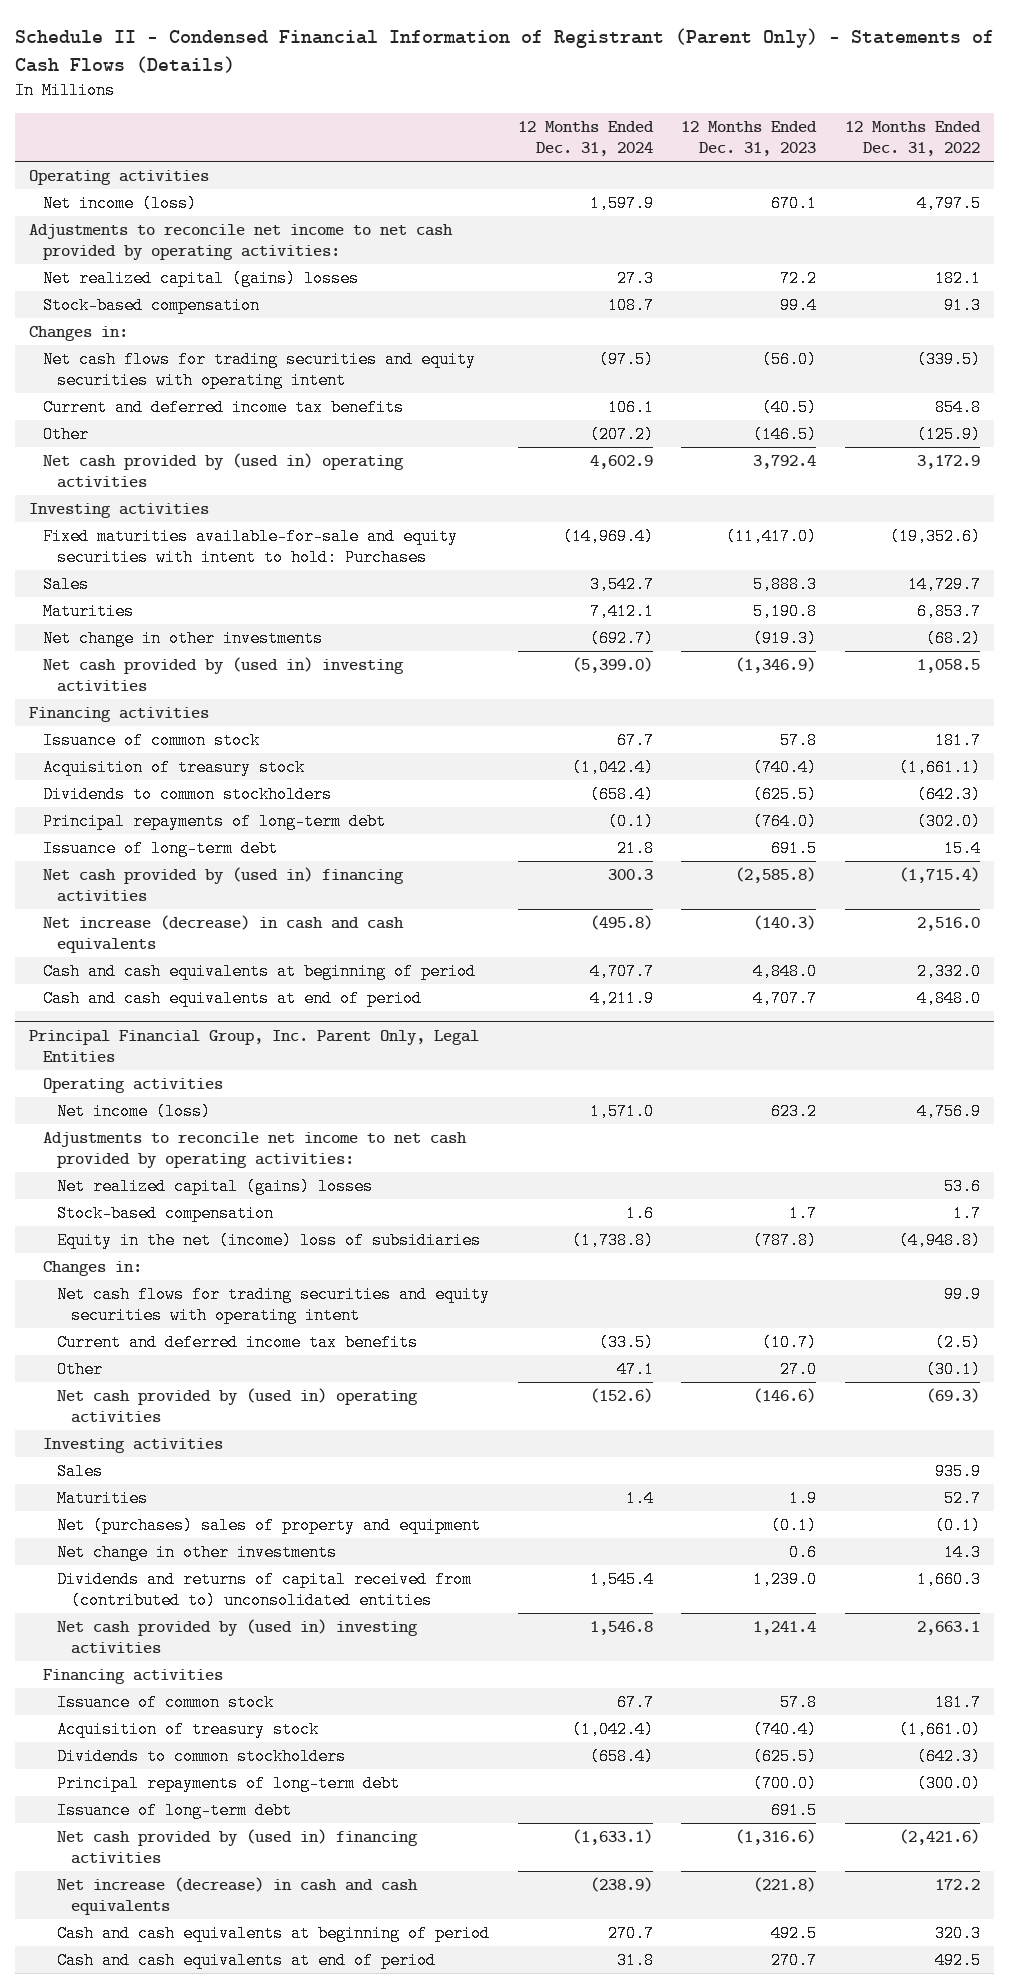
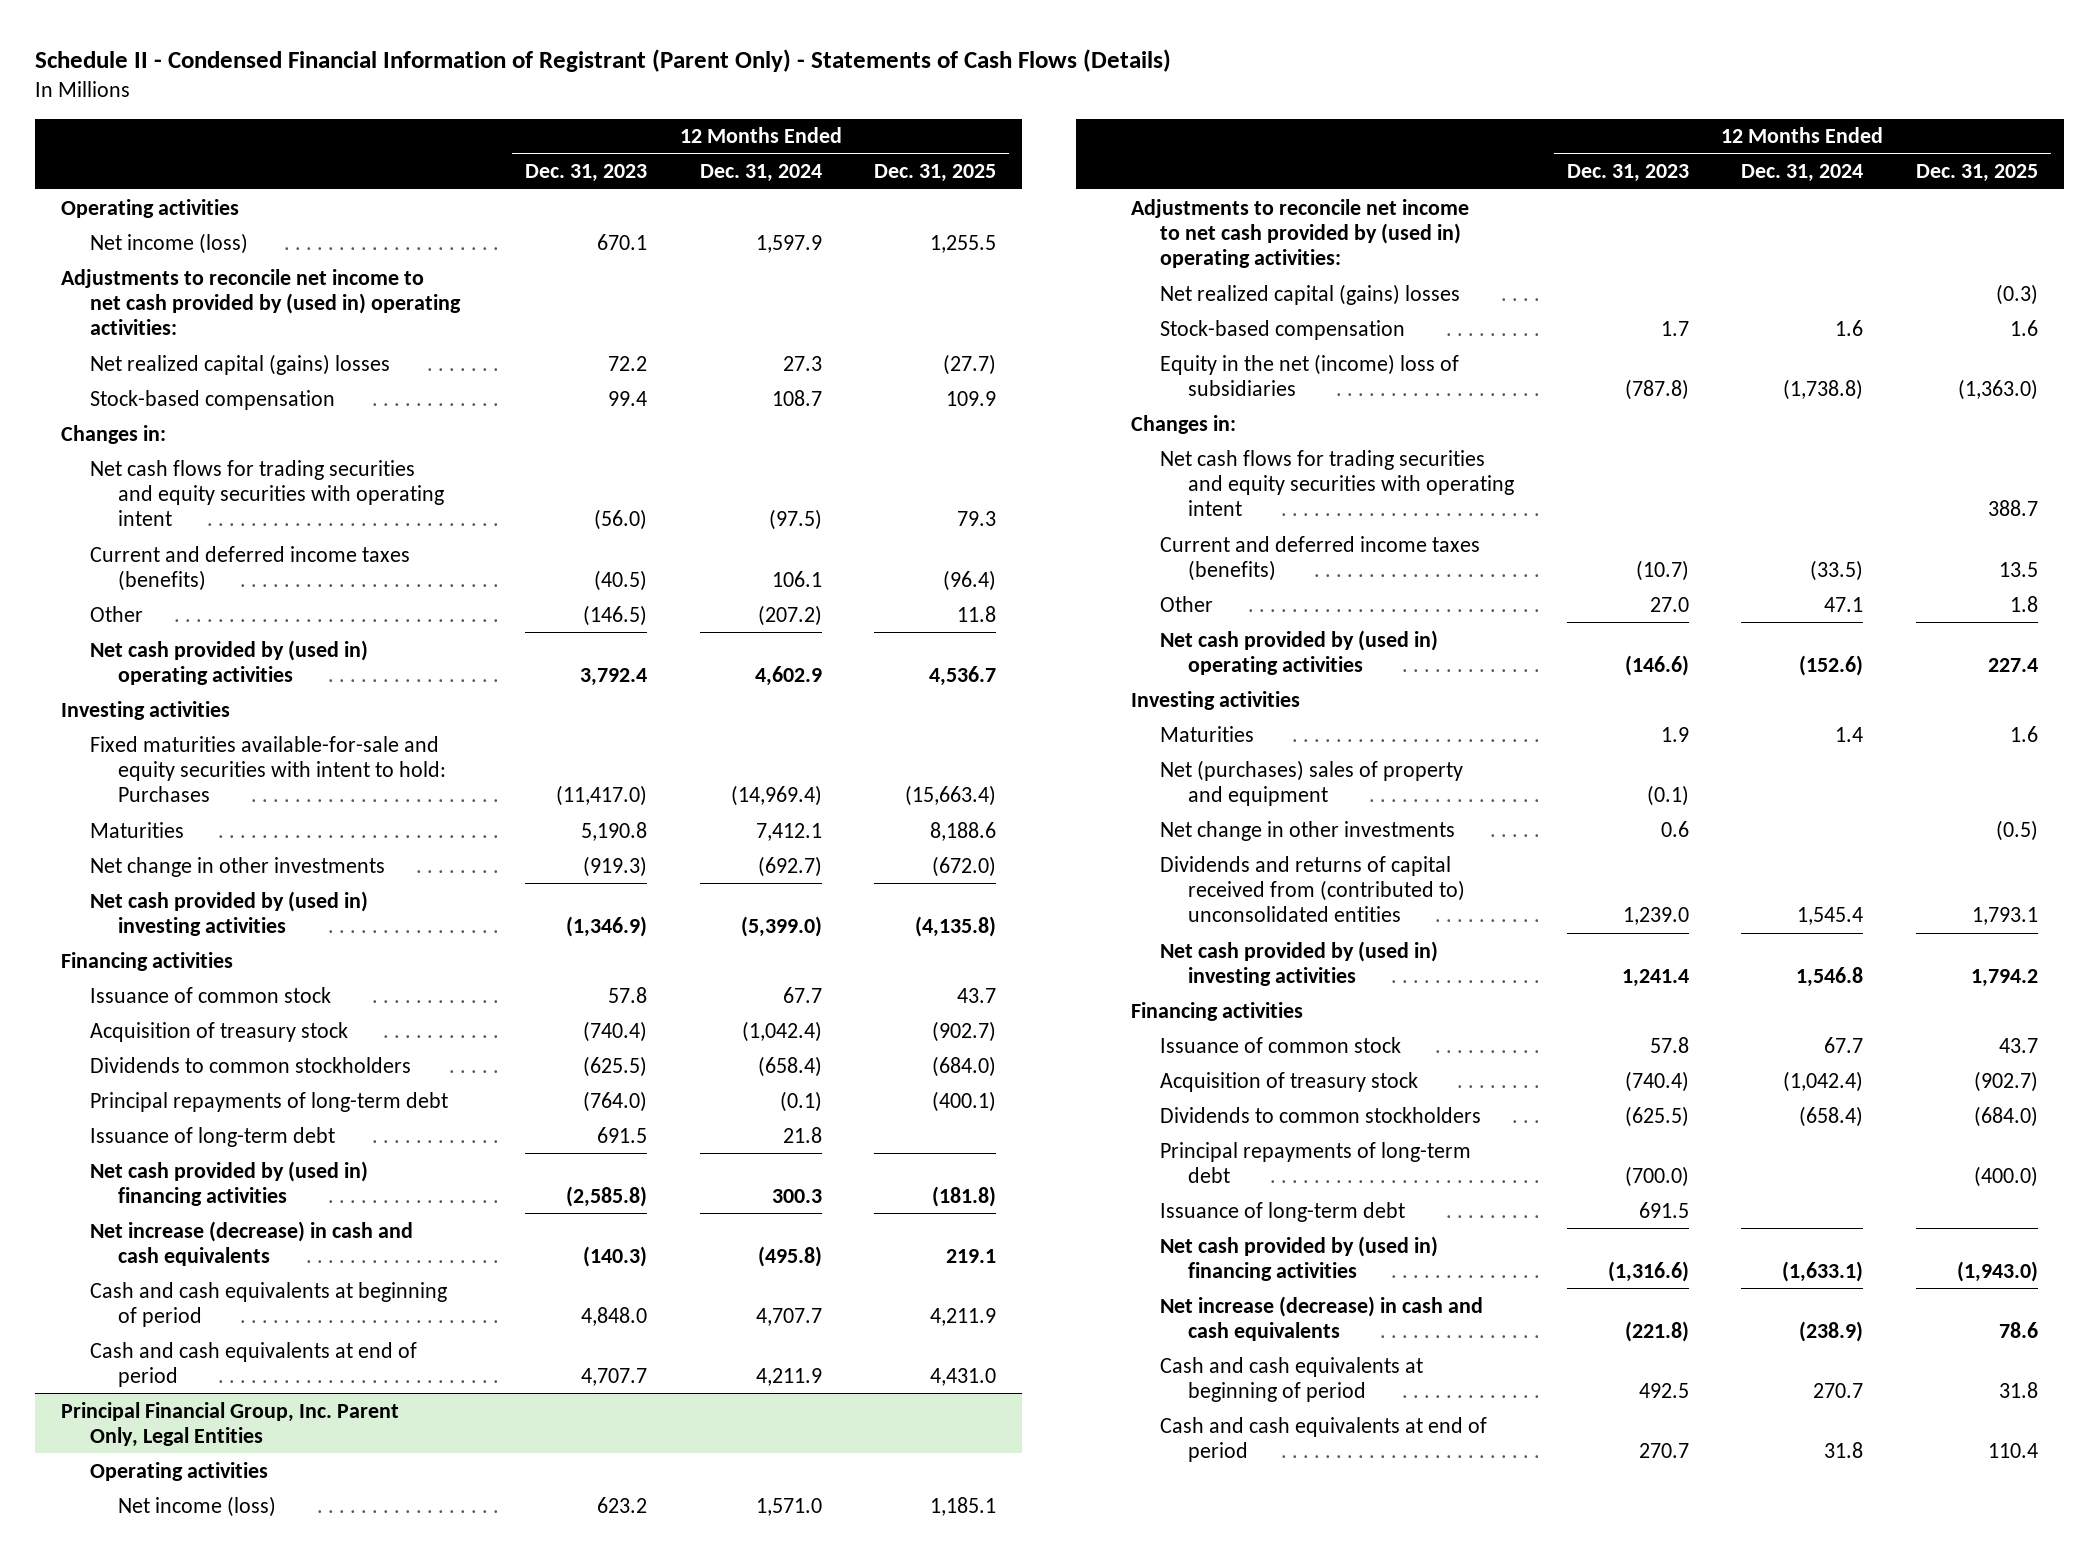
- | 12 Months Ended Dec. 31, 2024 | 12 Months Ended Dec. 31, 2023 | 12 Months Ended Dec. 31, 2022
+ | 12 Months Ended Dec. 31, 2023 | 12 Months Ended Dec. 31, 2024 | 12 Months Ended Dec. 31, 2025
- Adjustments to reconcile net income to net cash provided by operating activities:
+ Adjustments to reconcile net income to net cash provided by (used in) operating activities:
- Current and deferred income tax benefits | 106.1 | (40.5) | 854.8
+ Current and deferred income taxes (benefits) | (40.5) | 106.1 | (96.4)
- Sales | 3,542.7 | 5,888.3 | 14,729.7
@ Principal Financial Group, Inc. Parent Only, Legal Entities
- Adjustments to reconcile net income to net cash provided by operating activities:
+ Adjustments to reconcile net income to net cash provided by (used in) operating activities:
- Current and deferred income tax benefits | (33.5) | (10.7) | (2.5)
+ Current and deferred income taxes (benefits) | (10.7) | (33.5) | 13.5
- Sales | | | 935.9

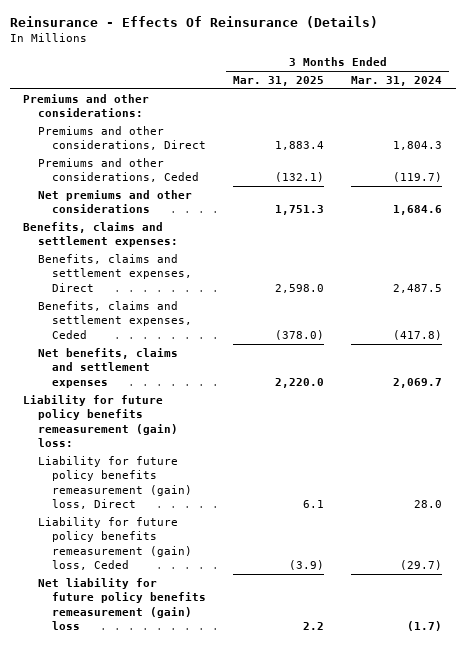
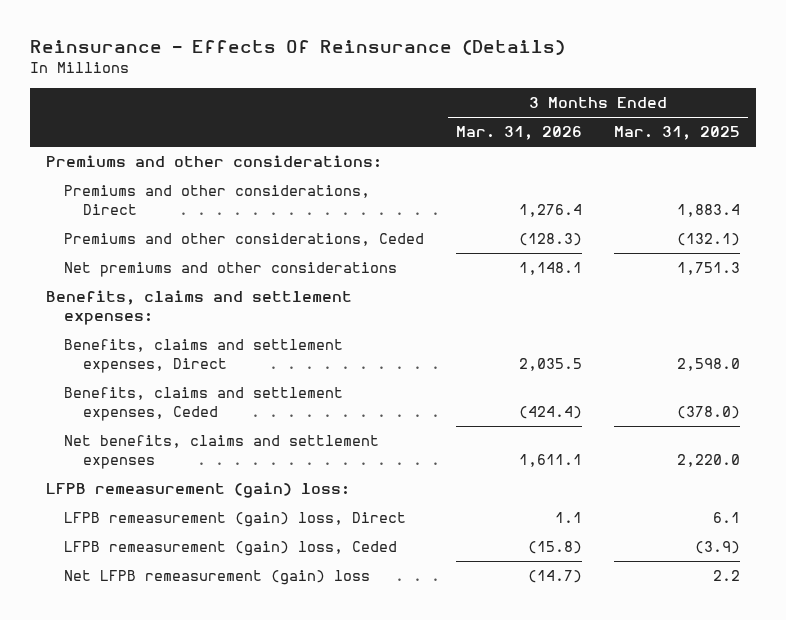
- | 3 Months Ended Mar. 31, 2025 | 3 Months Ended Mar. 31, 2024
+ | 3 Months Ended Mar. 31, 2026 | 3 Months Ended Mar. 31, 2025
- Liability for future policy benefits remeasurement (gain) loss:
- Liability for future policy benefits remeasurement (gain) loss, Direct | 6.1 | 28.0
- Liability for future policy benefits remeasurement (gain) loss, Ceded | (3.9) | (29.7)
- Net liability for future policy benefits remeasurement (gain) loss | 2.2 | (1.7)
+ LFPB remeasurement (gain) loss:
+ LFPB remeasurement (gain) loss, Direct | 1.1 | 6.1
+ LFPB remeasurement (gain) loss, Ceded | (15.8) | (3.9)
+ Net LFPB remeasurement (gain) loss | (14.7) | 2.2

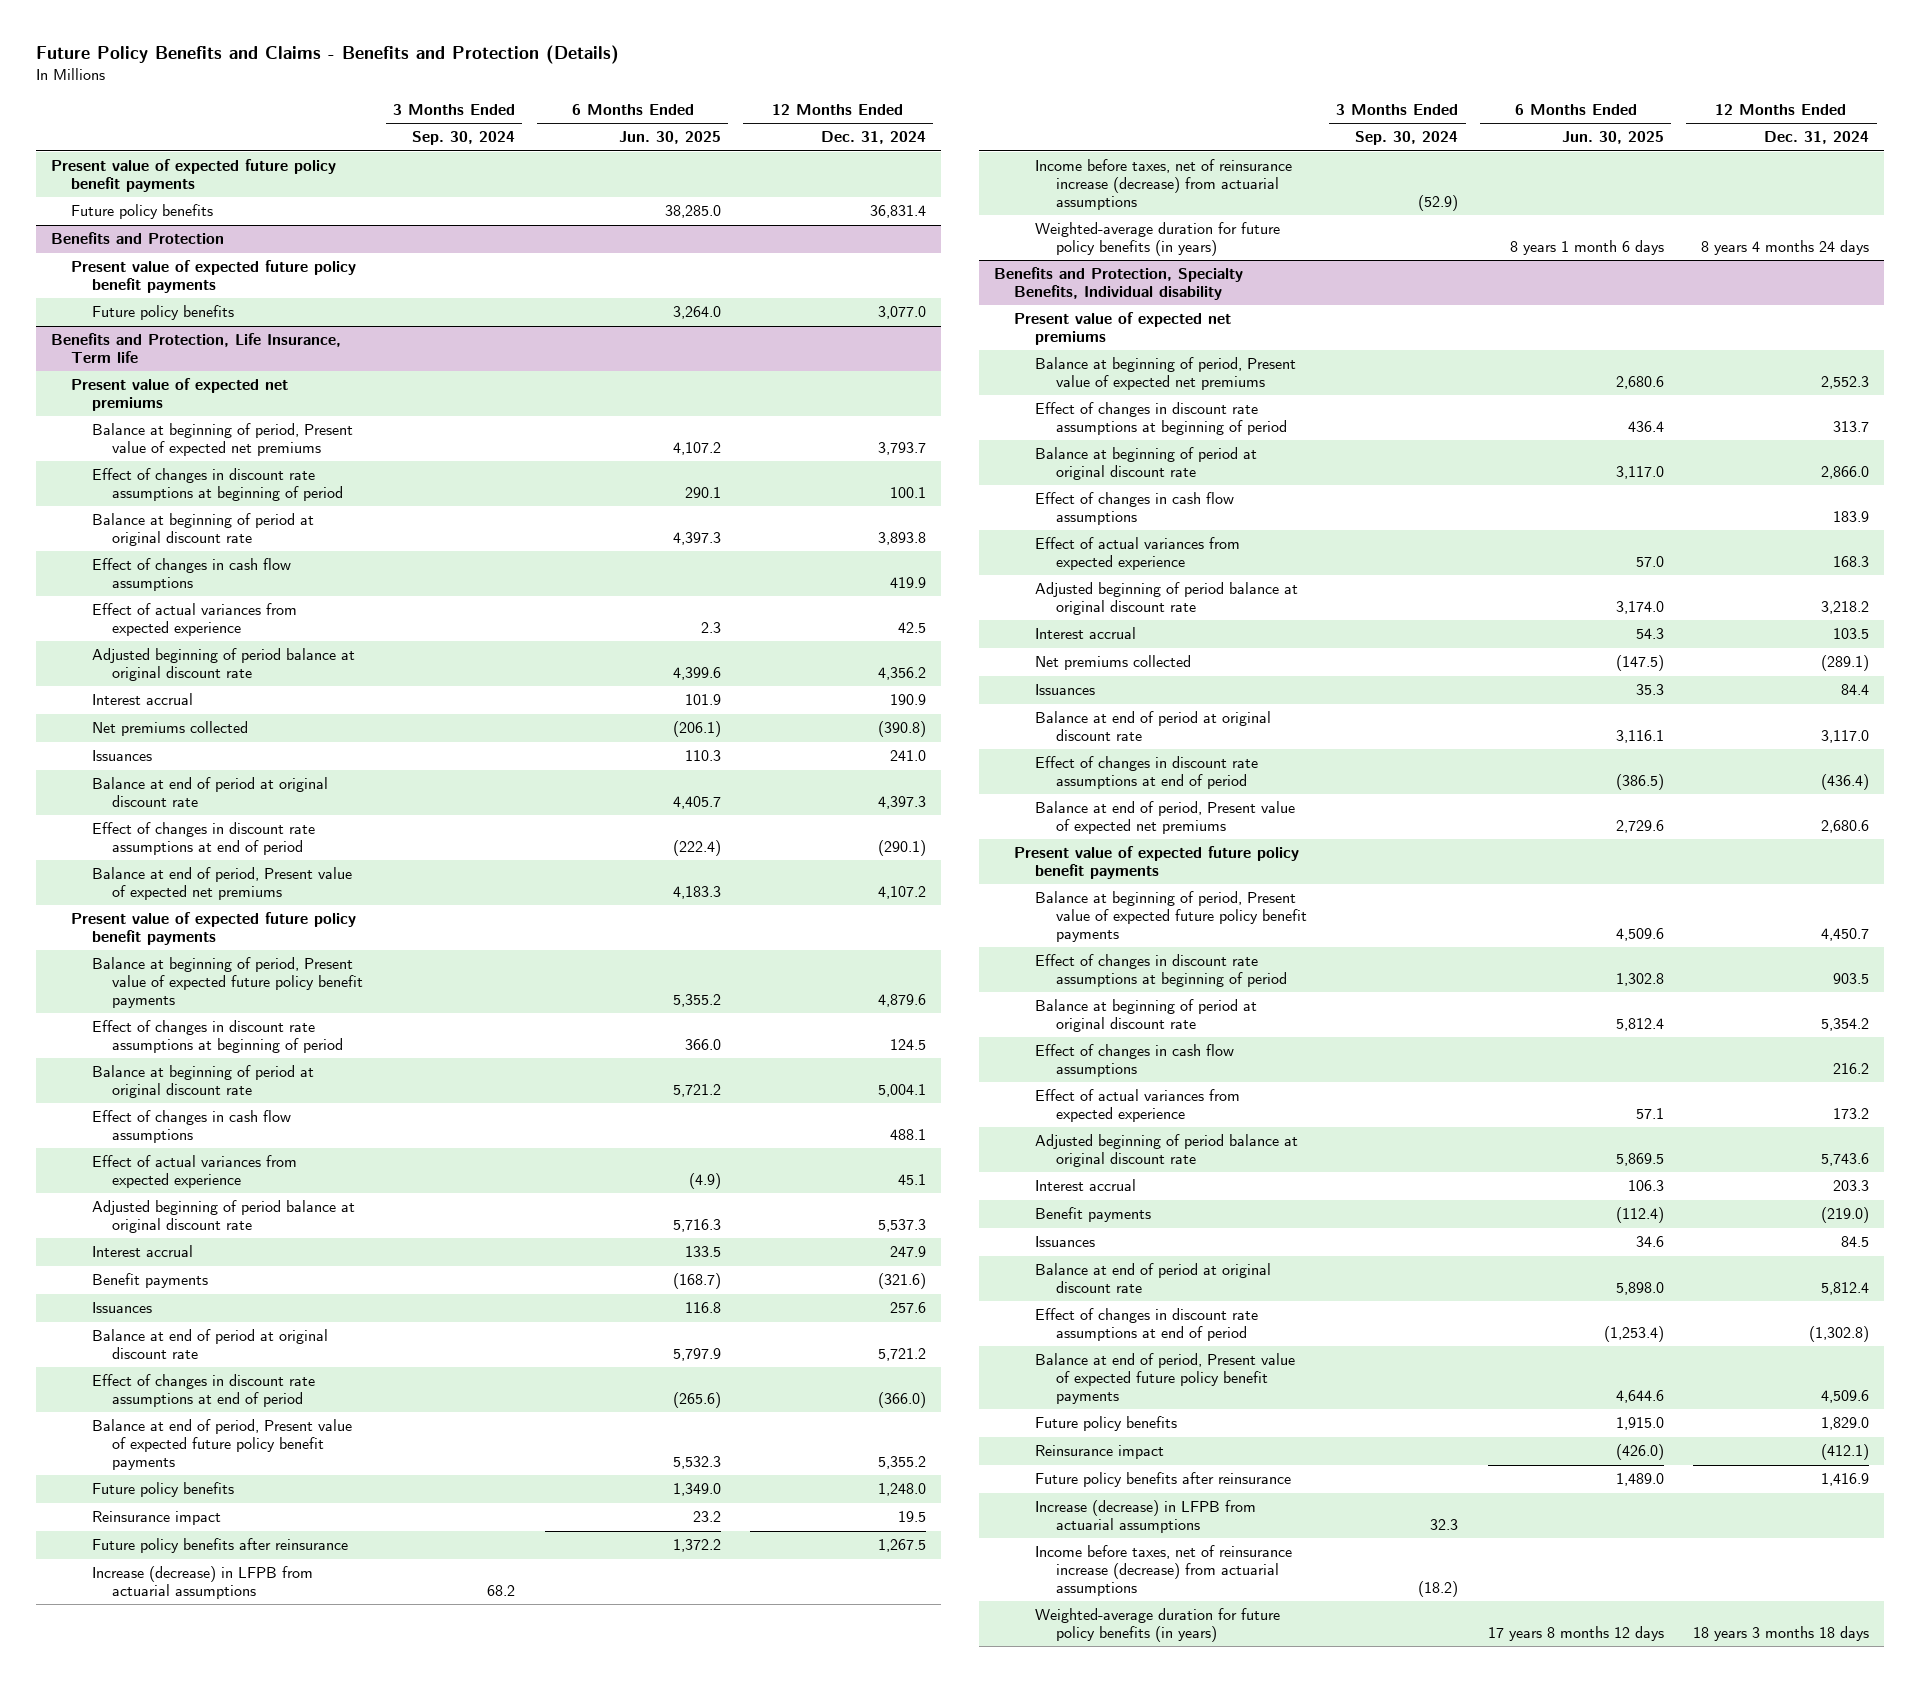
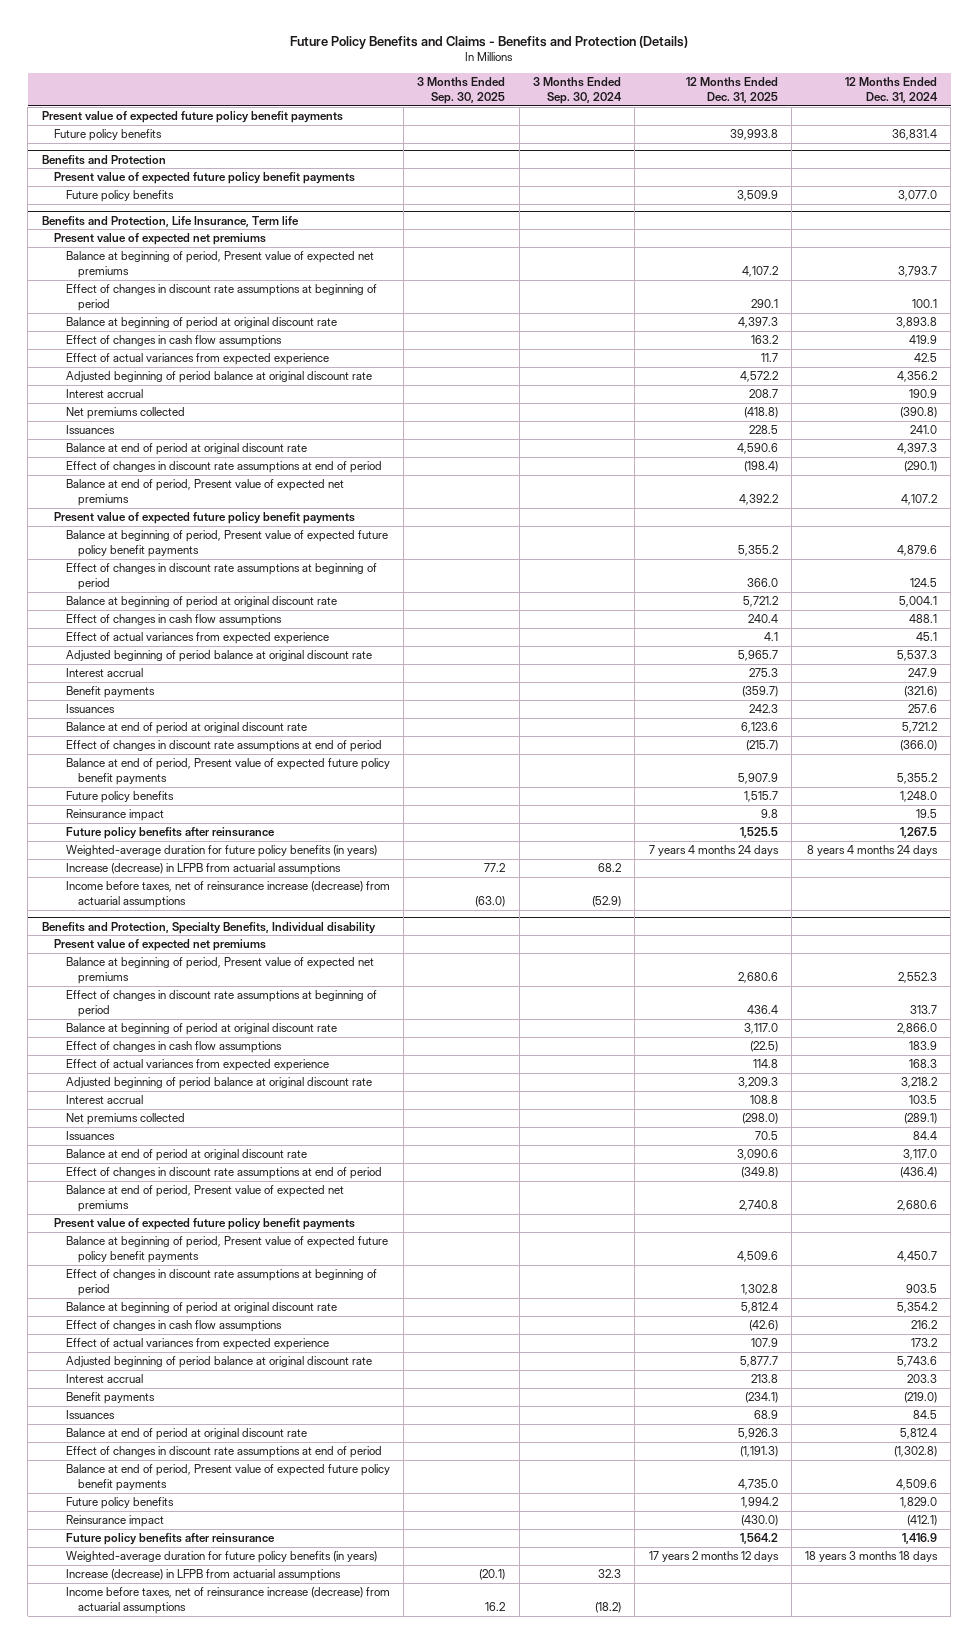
- | 3 Months Ended Sep. 30, 2024 | 6 Months Ended Jun. 30, 2025 | 12 Months Ended Dec. 31, 2024
+ | 3 Months Ended Sep. 30, 2025 | 3 Months Ended Sep. 30, 2024 | 12 Months Ended Dec. 31, 2025 | 12 Months Ended Dec. 31, 2024
@ Benefits and Protection, Life Insurance, Term life
moved up: Weighted-average duration for future policy benefits (in years) | | | 7 years 4 months 24 days | 8 years 4 months 24 days
@ Benefits and Protection, Specialty Benefits, Individual disability
moved up: Weighted-average duration for future policy benefits (in years) | | | 17 years 2 months 12 days | 18 years 3 months 18 days

